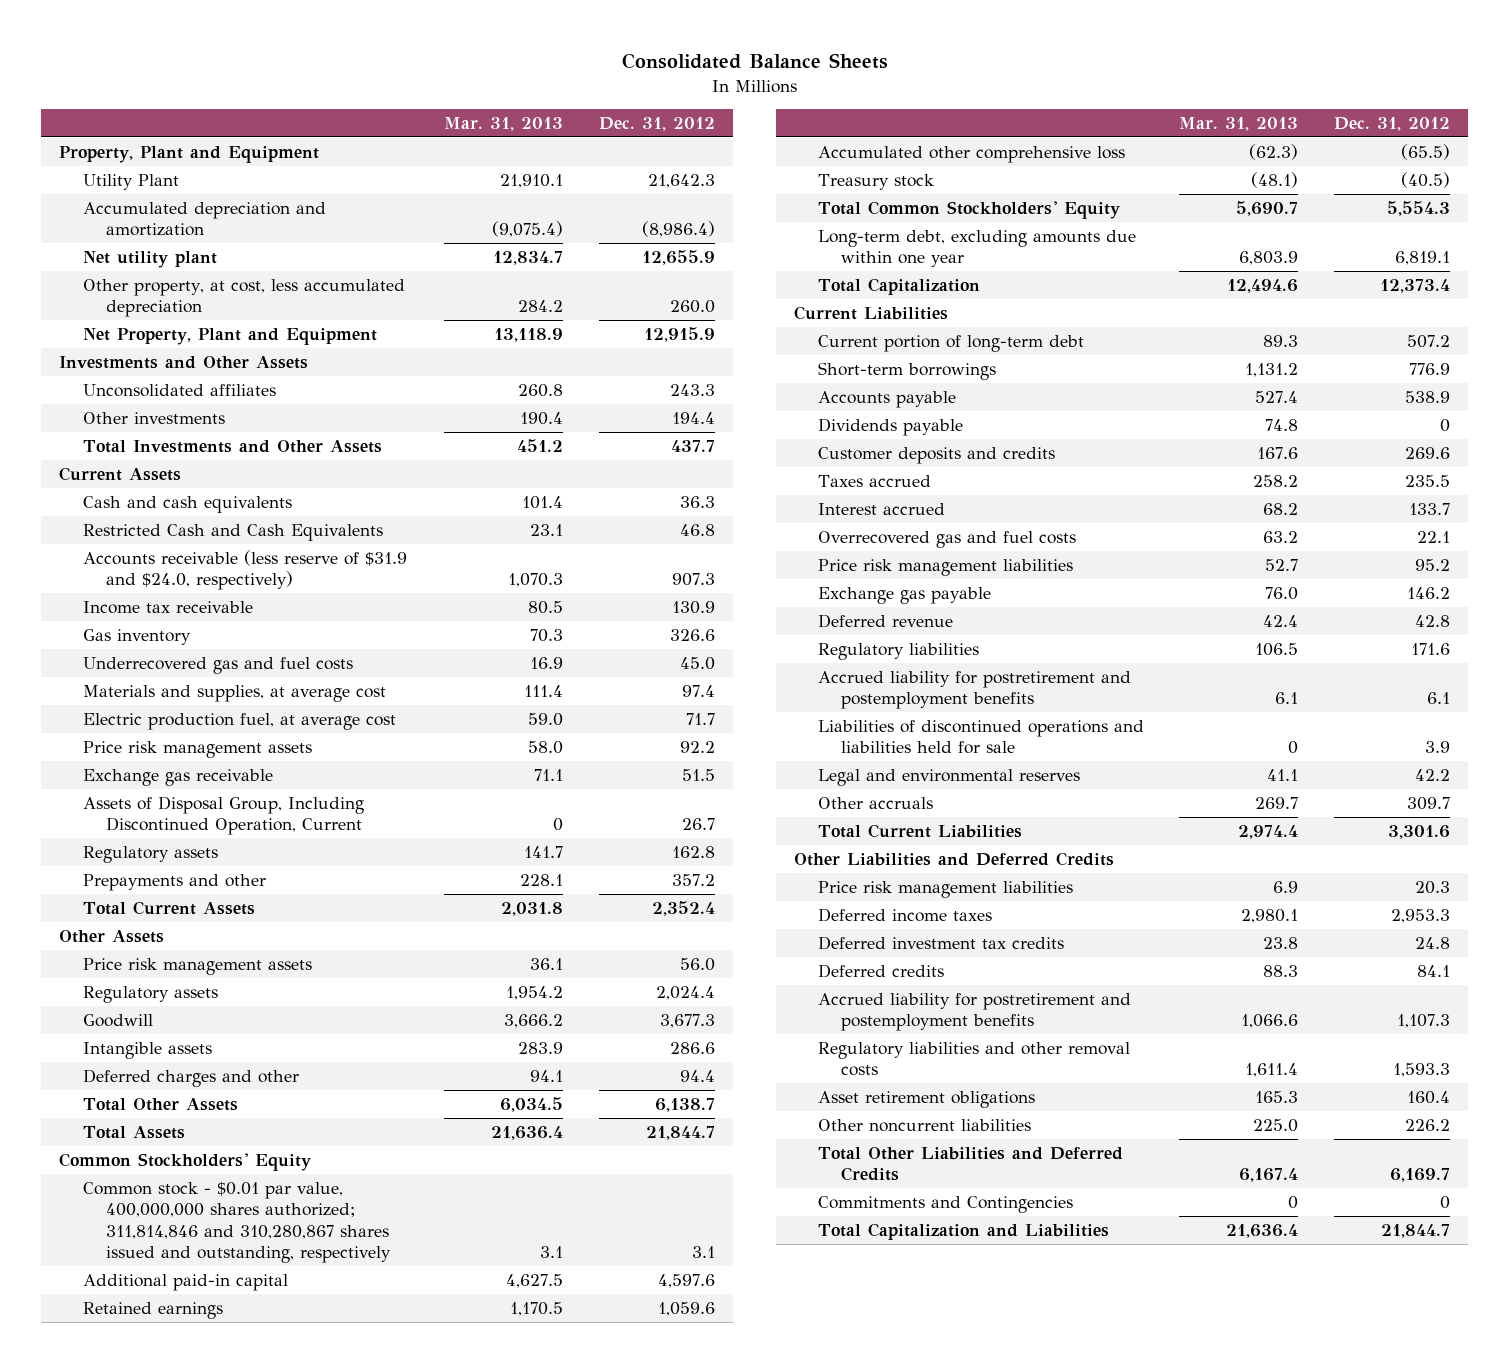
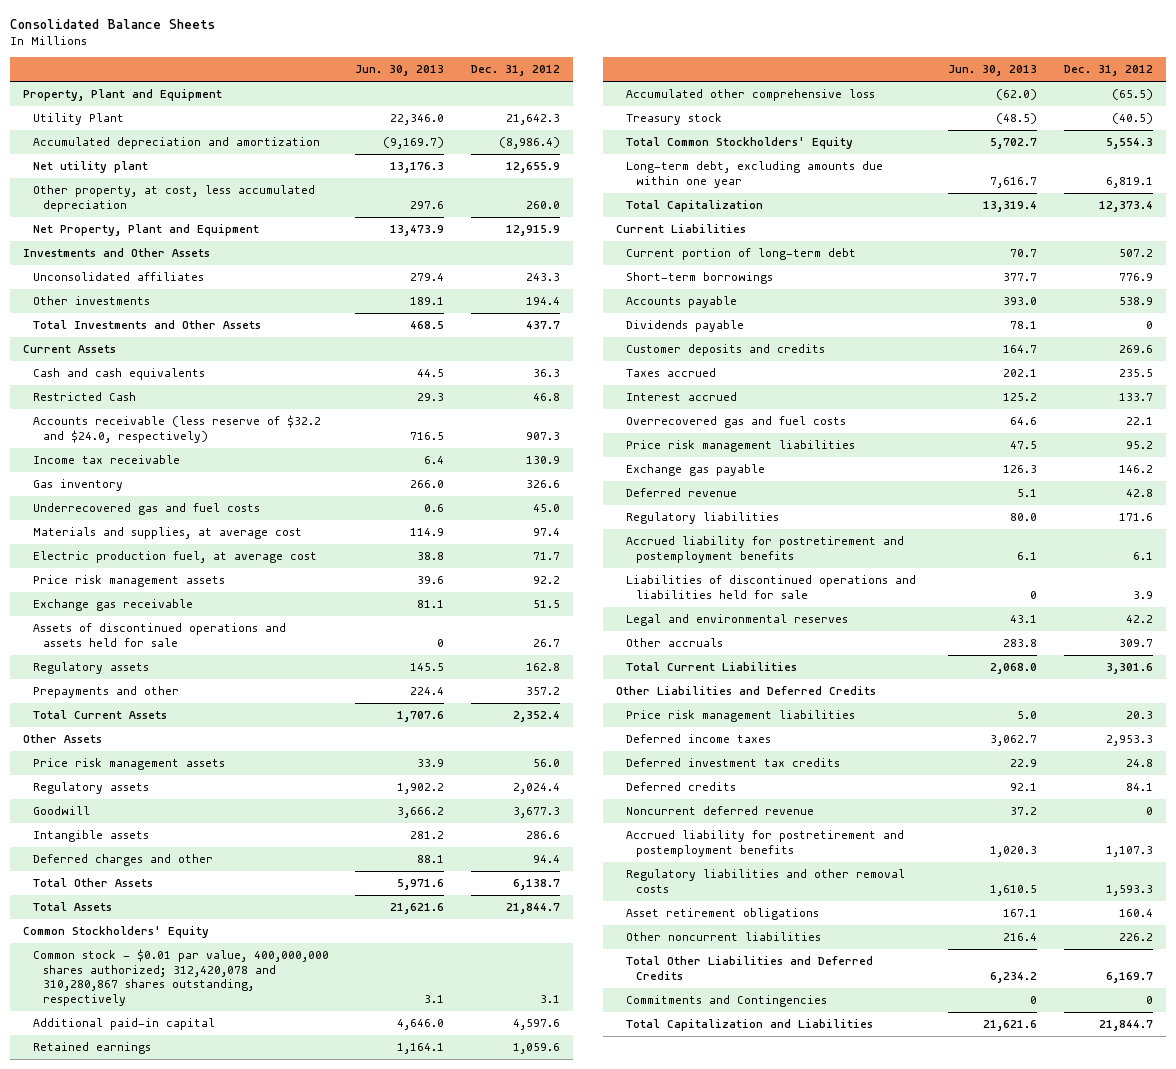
- | Mar. 31, 2013 | Dec. 31, 2012
+ | Jun. 30, 2013 | Dec. 31, 2012
- Restricted Cash and Cash Equivalents | 23.1 | 46.8
- Accounts receivable (less reserve of $31.9 and $24.0, respectively) | 1,070.3 | 907.3
+ Restricted Cash | 29.3 | 46.8
+ Accounts receivable (less reserve of $32.2 and $24.0, respectively) | 716.5 | 907.3
- Assets of Disposal Group, Including Discontinued Operation, Current | 0 | 26.7
+ Assets of discontinued operations and assets held for sale | 0 | 26.7
- Common stock - $0.01 par value, 400,000,000 shares authorized; 311,814,846 and 310,280,867 shares issued and outstanding, respectively | 3.1 | 3.1
+ Common stock - $0.01 par value, 400,000,000 shares authorized; 312,420,078 and 310,280,867 shares outstanding, respectively | 3.1 | 3.1
+ Noncurrent deferred revenue | 37.2 | 0

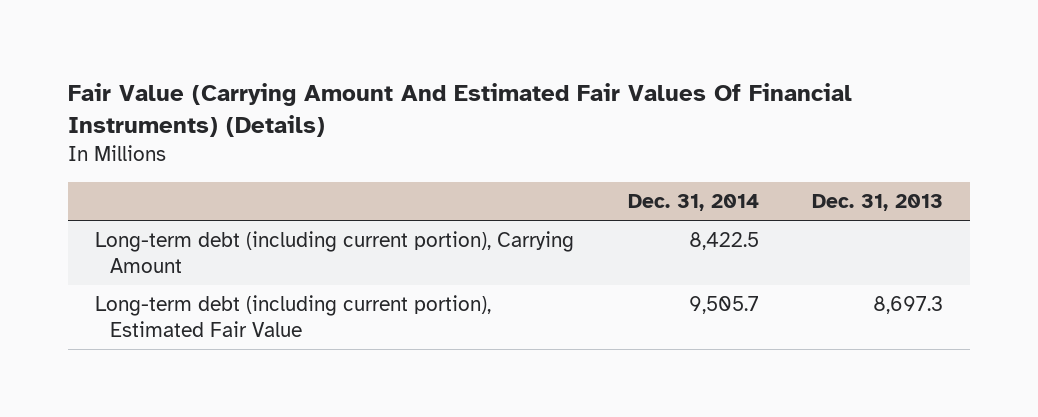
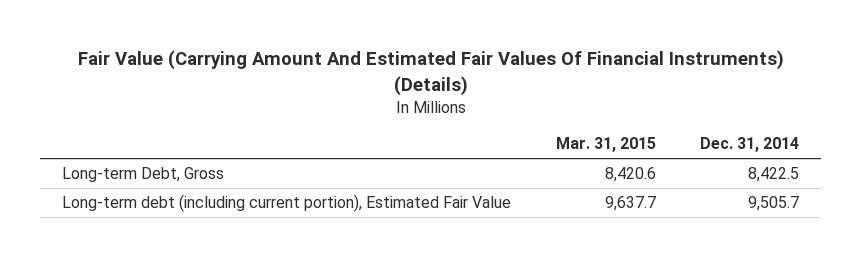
- | Dec. 31, 2014 | Dec. 31, 2013
+ | Mar. 31, 2015 | Dec. 31, 2014
- Long-term debt (including current portion), Carrying Amount | 8,422.5 |
+ Long-term Debt, Gross | 8,420.6 | 8,422.5

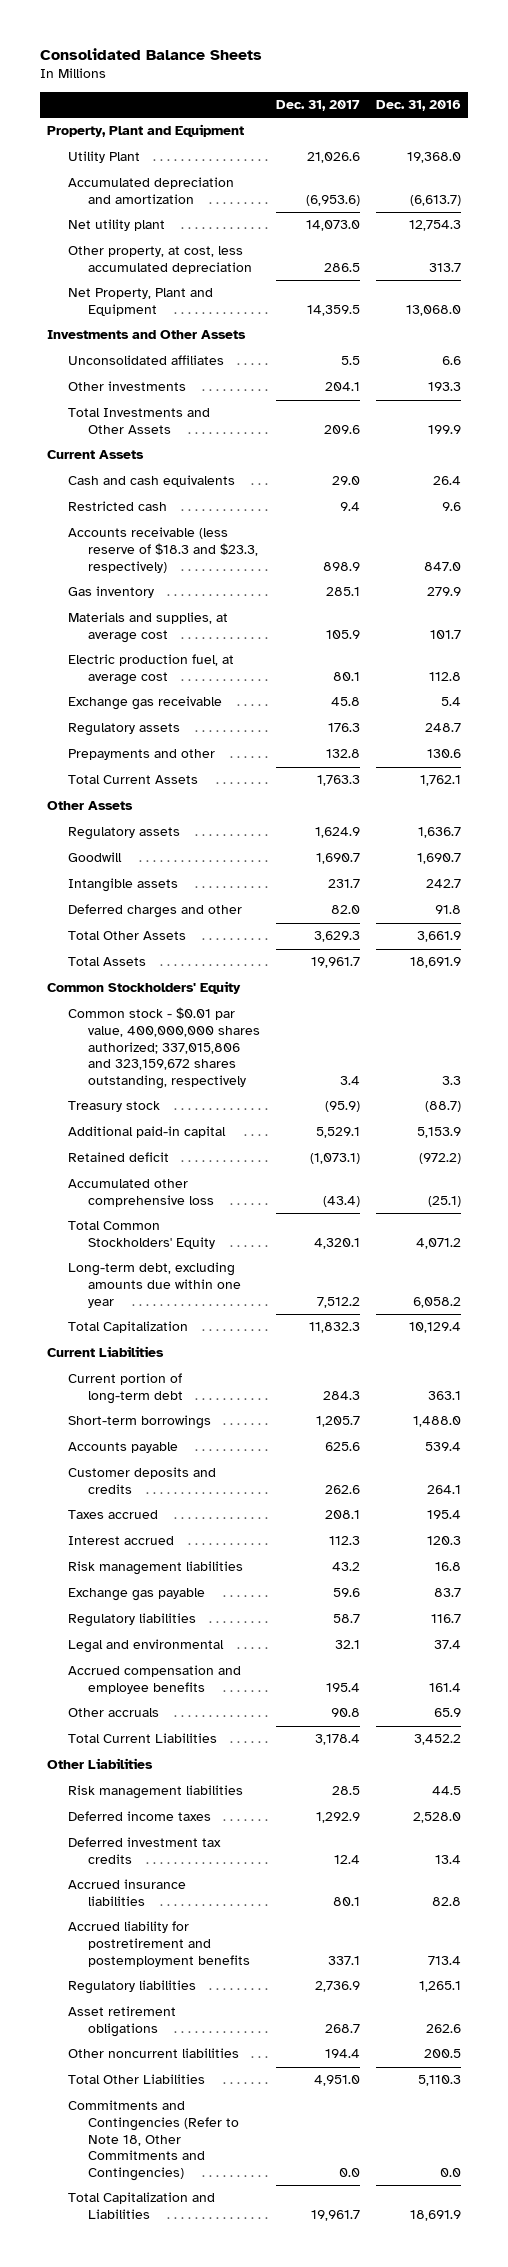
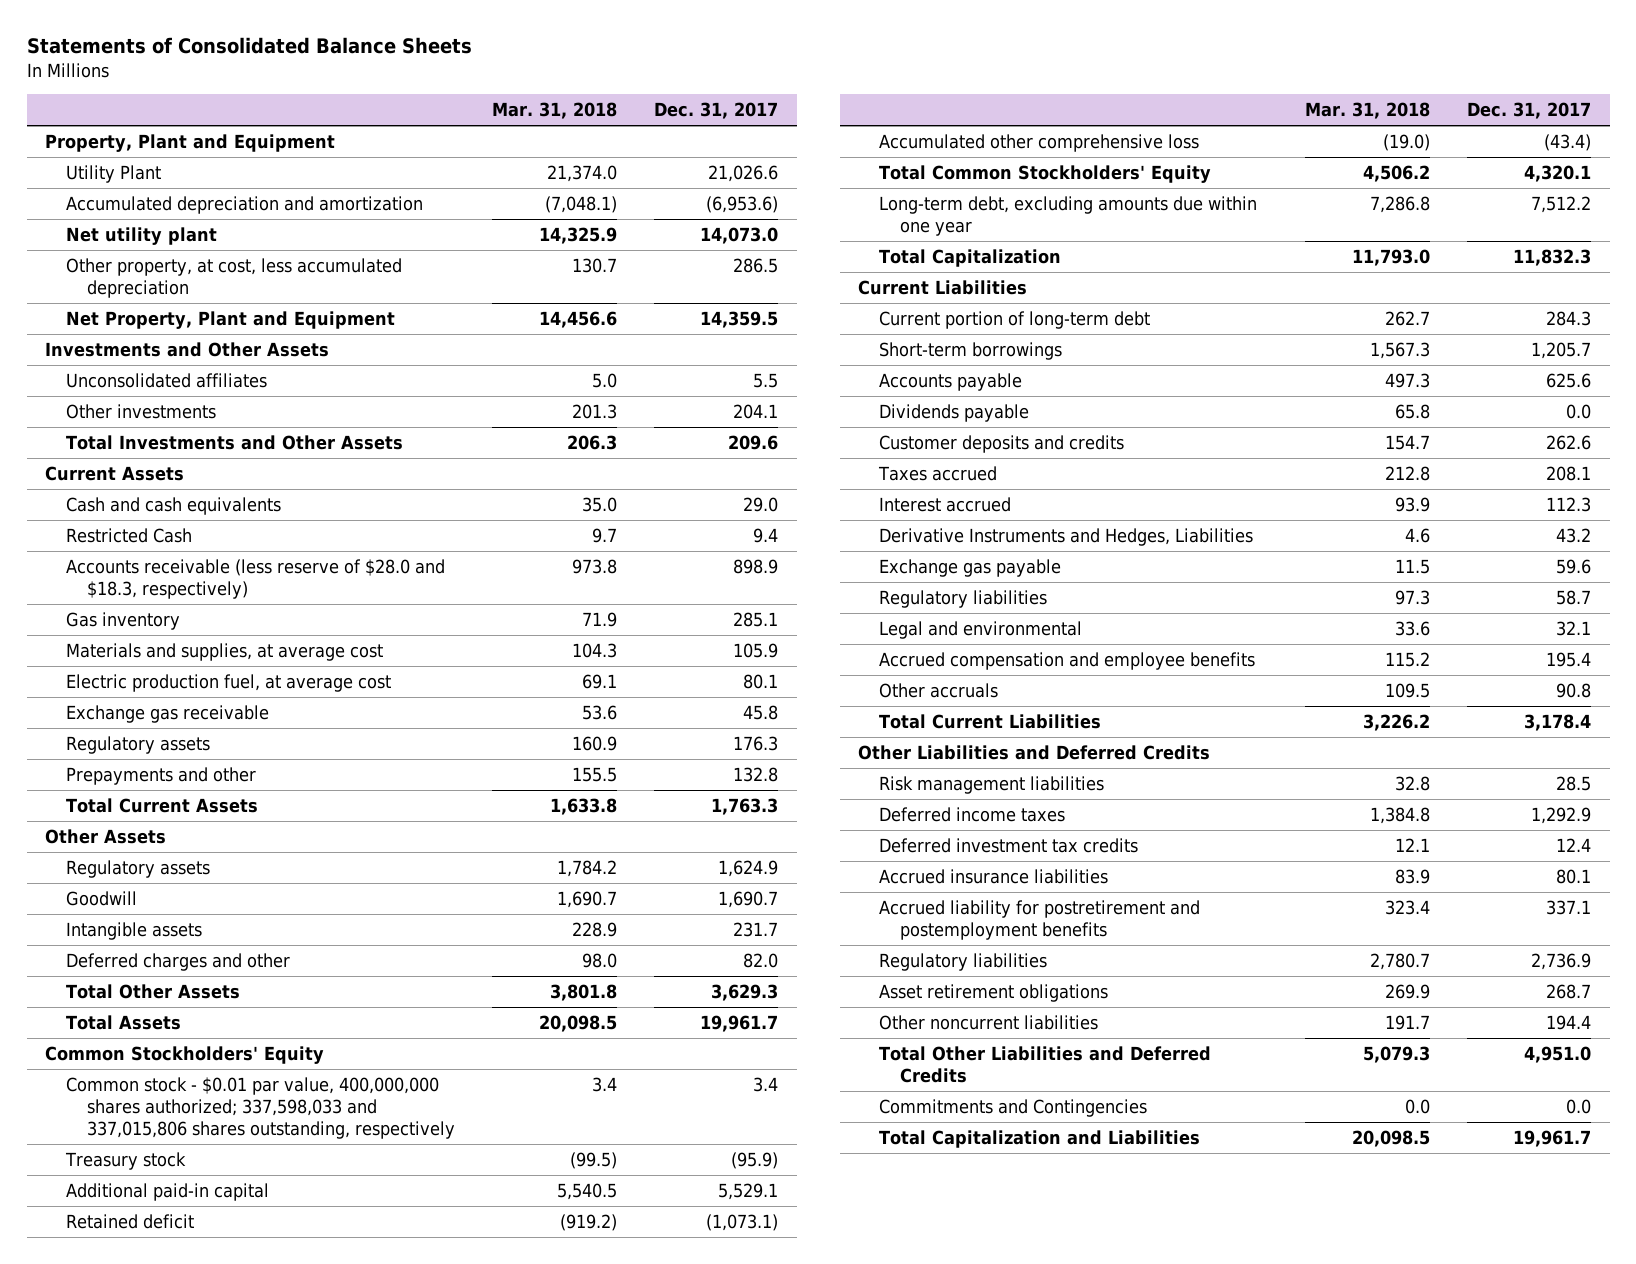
- Consolidated Balance Sheets
+ Statements of Consolidated Balance Sheets
- | Dec. 31, 2017 | Dec. 31, 2016
+ | Mar. 31, 2018 | Dec. 31, 2017
- Restricted cash | 9.4 | 9.6
- Accounts receivable (less reserve of $18.3 and $23.3, respectively) | 898.9 | 847.0
+ Restricted Cash | 9.7 | 9.4
+ Accounts receivable (less reserve of $28.0 and $18.3, respectively) | 973.8 | 898.9
- Common stock - $0.01 par value, 400,000,000 shares authorized; 337,015,806 and 323,159,672 shares outstanding, respectively | 3.4 | 3.3
+ Common stock - $0.01 par value, 400,000,000 shares authorized; 337,598,033 and 337,015,806 shares outstanding, respectively | 3.4 | 3.4
+ Dividends payable | 65.8 | 0.0
- Risk management liabilities | 43.2 | 16.8
+ Derivative Instruments and Hedges, Liabilities | 4.6 | 43.2
- Other Liabilities
+ Other Liabilities and Deferred Credits
- Total Other Liabilities | 4,951.0 | 5,110.3
- Commitments and Contingencies (Refer to Note 18, Other Commitments and Contingencies) | 0.0 | 0.0
+ Total Other Liabilities and Deferred Credits | 5,079.3 | 4,951.0
+ Commitments and Contingencies | 0.0 | 0.0

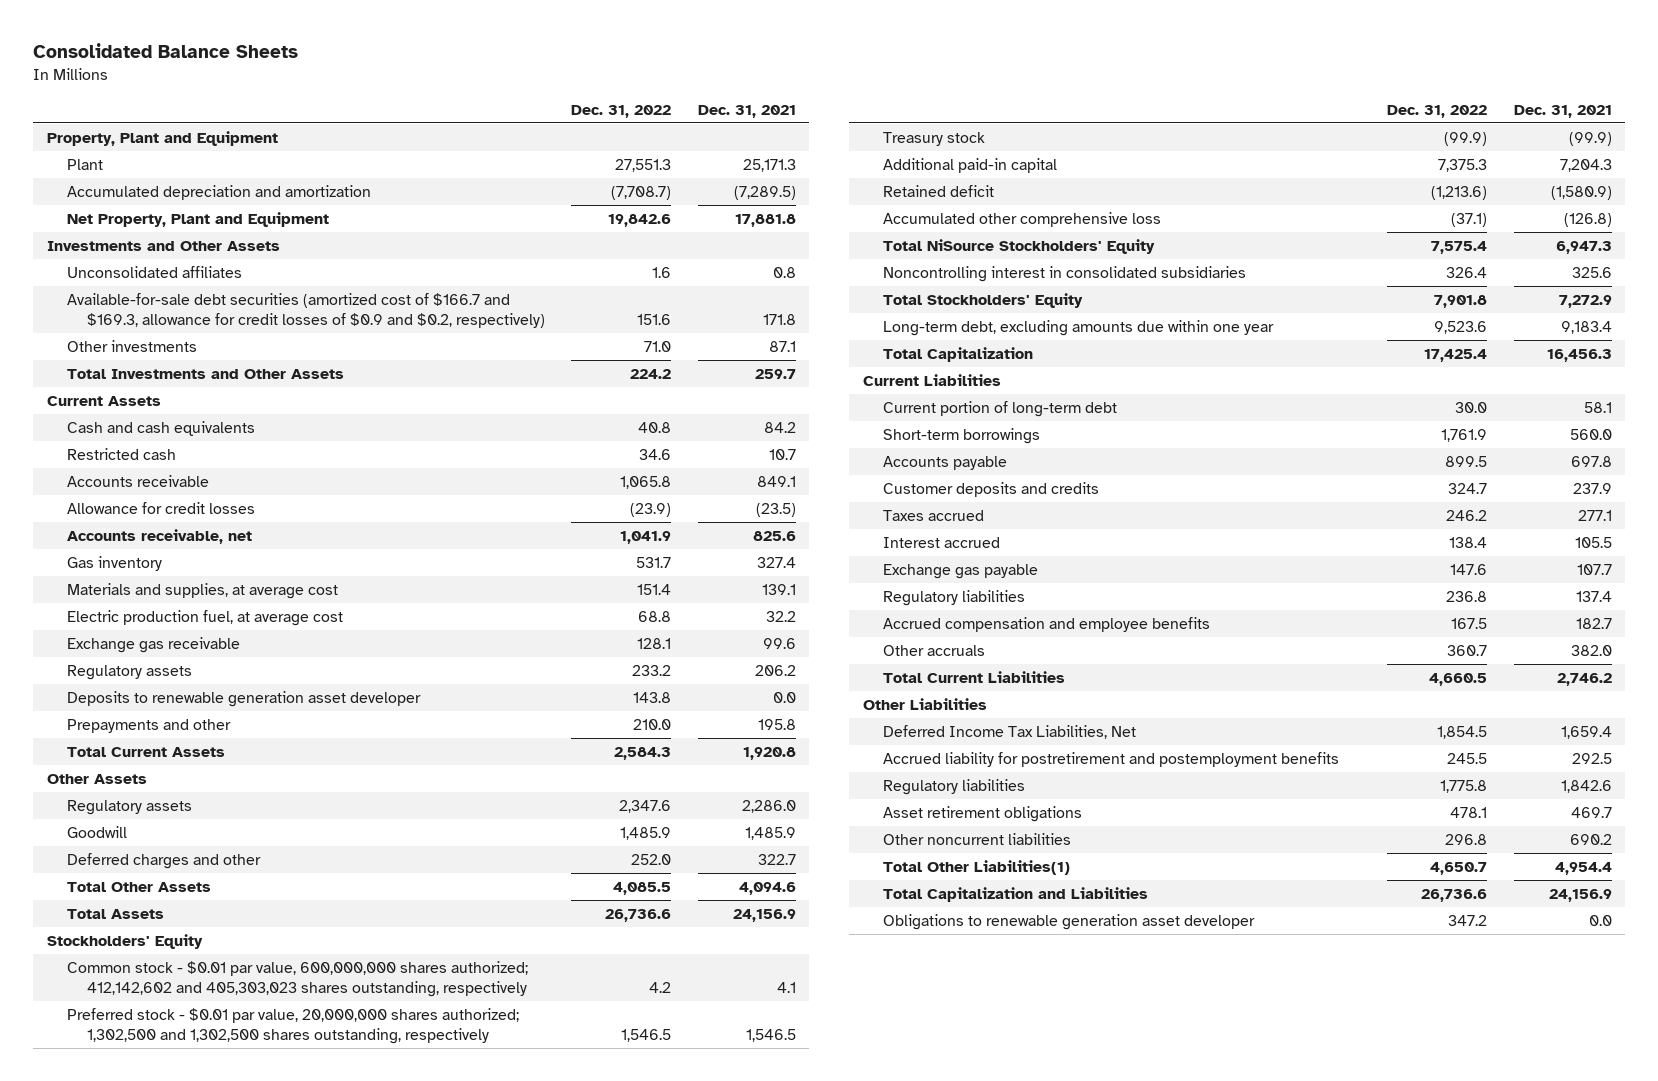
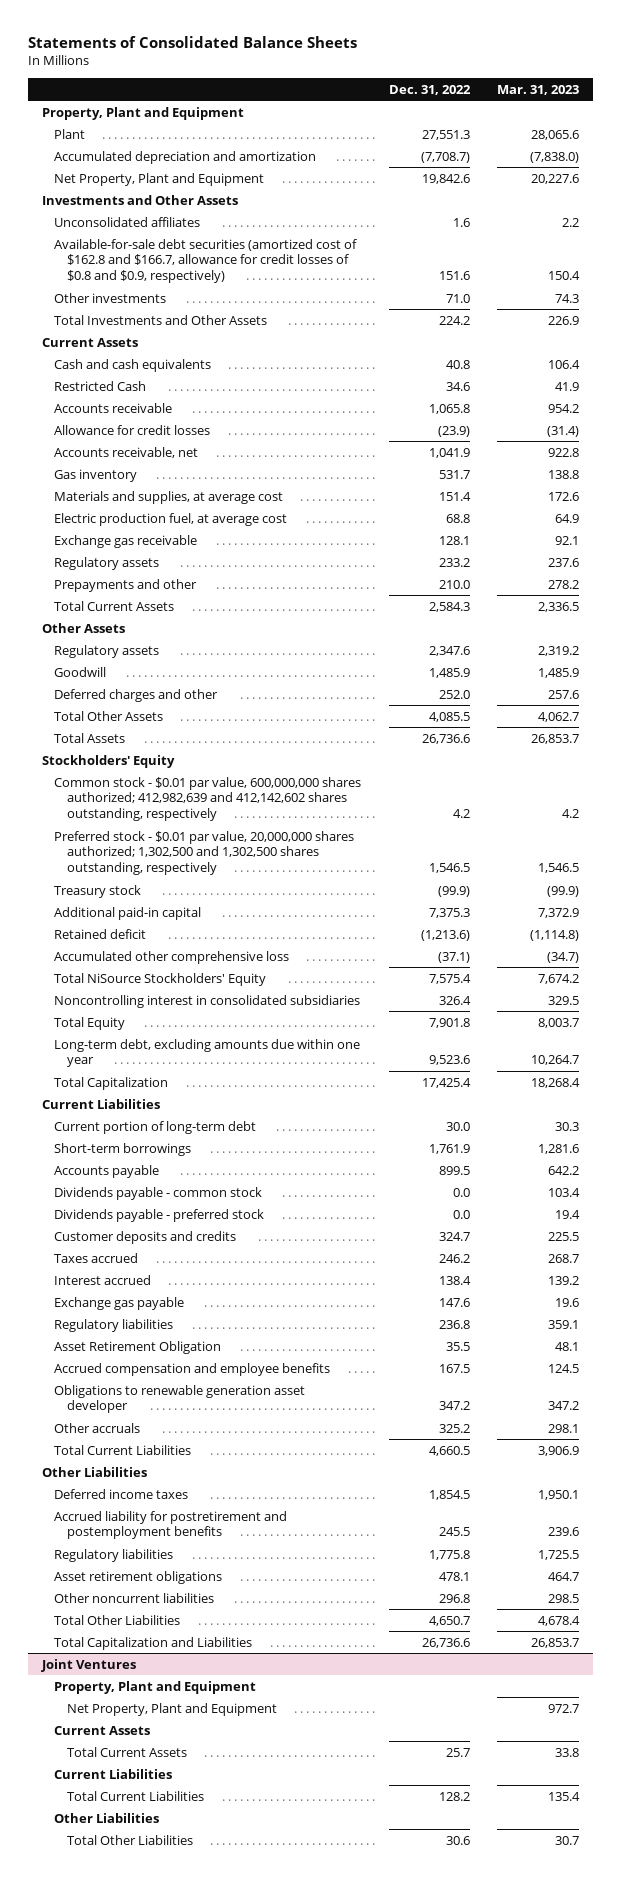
- Consolidated Balance Sheets
+ Statements of Consolidated Balance Sheets
- | Dec. 31, 2022 | Dec. 31, 2021
+ | Dec. 31, 2022 | Mar. 31, 2023
- Available-for-sale debt securities (amortized cost of $166.7 and $169.3, allowance for credit losses of $0.9 and $0.2, respectively) | 151.6 | 171.8
+ Available-for-sale debt securities (amortized cost of $162.8 and $166.7, allowance for credit losses of $0.8 and $0.9, respectively) | 151.6 | 150.4
- Restricted cash | 34.6 | 10.7
+ Restricted Cash | 34.6 | 41.9
- Deposits to renewable generation asset developer | 143.8 | 0.0
- Common stock - $0.01 par value, 600,000,000 shares authorized; 412,142,602 and 405,303,023 shares outstanding, respectively | 4.2 | 4.1
+ Common stock - $0.01 par value, 600,000,000 shares authorized; 412,982,639 and 412,142,602 shares outstanding, respectively | 4.2 | 4.2
- Total Stockholders' Equity | 7,901.8 | 7,272.9
+ Total Equity | 7,901.8 | 8,003.7
+ Dividends payable - common stock | 0.0 | 103.4
+ Dividends payable - preferred stock | 0.0 | 19.4
+ Asset Retirement Obligation | 35.5 | 48.1
- Other accruals | 360.7 | 382.0
moved up: Obligations to renewable generation asset developer | 347.2 | 347.2
+ Other accruals | 325.2 | 298.1
- Deferred Income Tax Liabilities, Net | 1,854.5 | 1,659.4
+ Deferred income taxes | 1,854.5 | 1,950.1
- Total Other Liabilities(1) | 4,650.7 | 4,954.4
+ Total Other Liabilities | 4,650.7 | 4,678.4
+ Joint Ventures
+ Property, Plant and Equipment
+ Net Property, Plant and Equipment | | 972.7
+ Current Assets
+ Total Current Assets | 25.7 | 33.8
+ Current Liabilities
+ Total Current Liabilities | 128.2 | 135.4
+ Other Liabilities
+ Total Other Liabilities | 30.6 | 30.7

